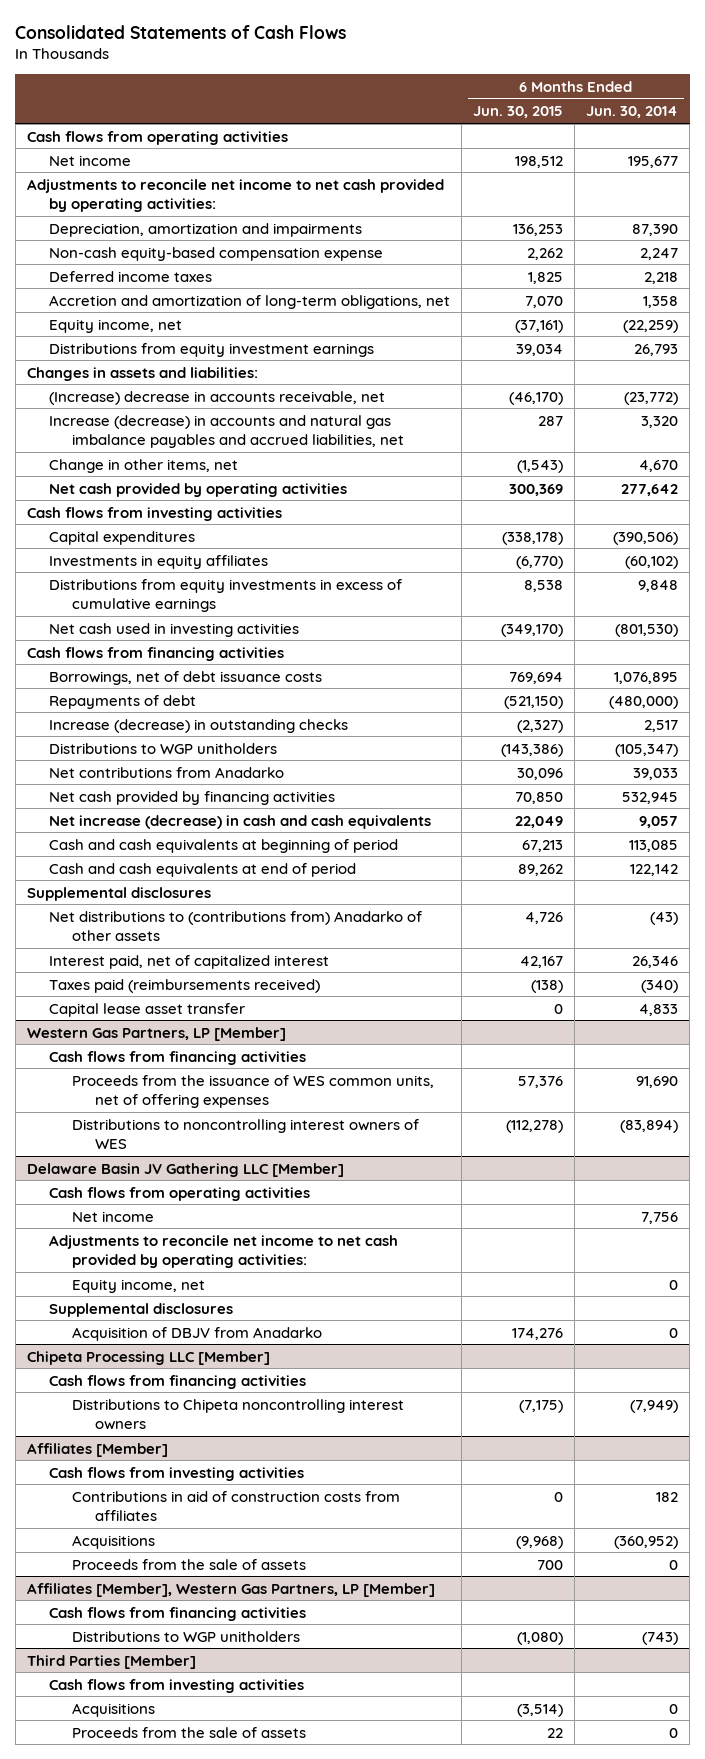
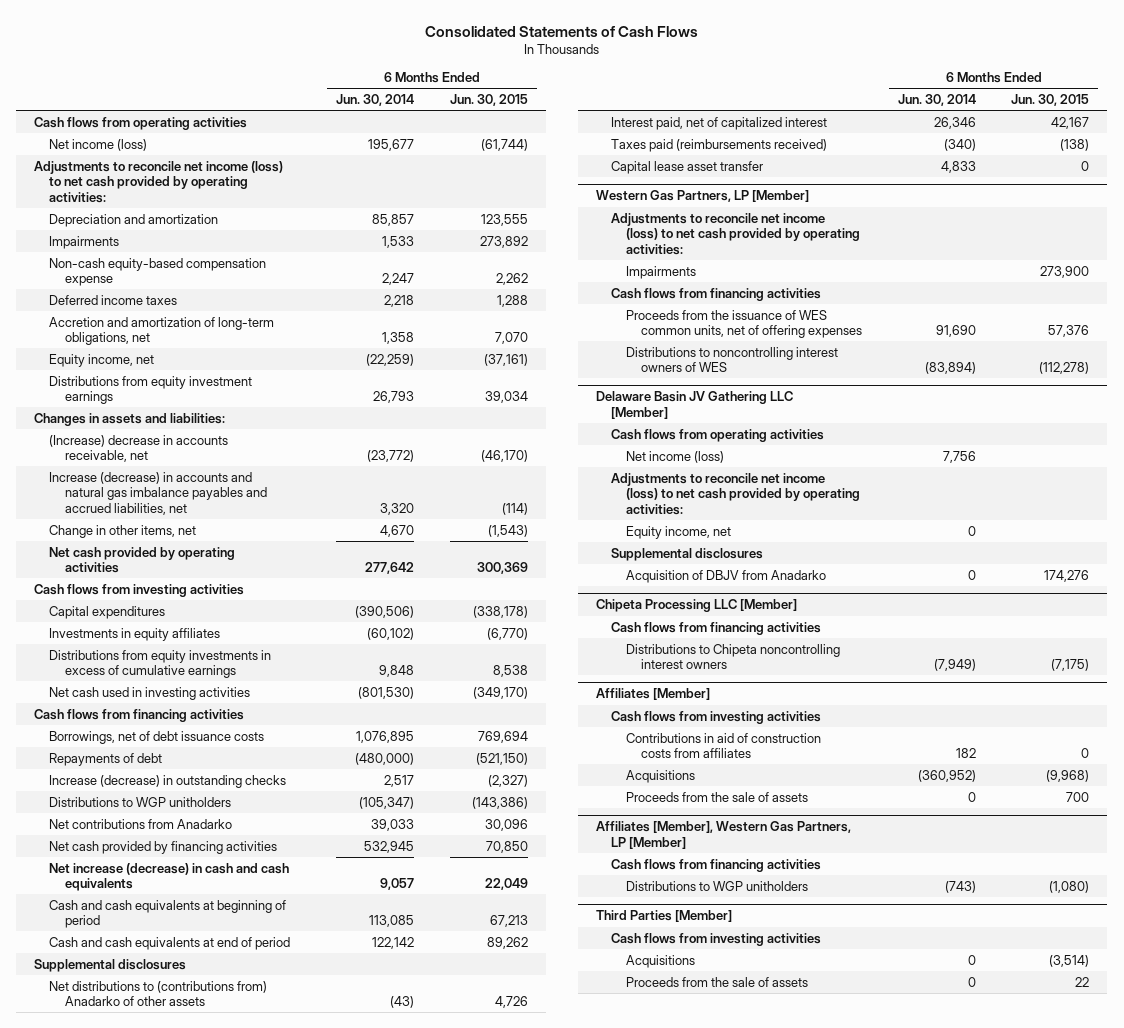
- | 6 Months Ended Jun. 30, 2015 | 6 Months Ended Jun. 30, 2014
+ | 6 Months Ended Jun. 30, 2014 | 6 Months Ended Jun. 30, 2015
- Net income | 198,512 | 195,677
- Adjustments to reconcile net income to net cash provided by operating activities:
- Depreciation, amortization and impairments | 136,253 | 87,390
+ Net income (loss) | 195,677 | (61,744)
+ Adjustments to reconcile net income (loss) to net cash provided by operating activities:
+ Depreciation and amortization | 85,857 | 123,555
+ Impairments | 1,533 | 273,892
- Deferred income taxes | 1,825 | 2,218
+ Deferred income taxes | 2,218 | 1,288
- Increase (decrease) in accounts and natural gas imbalance payables and accrued liabilities, net | 287 | 3,320
+ Increase (decrease) in accounts and natural gas imbalance payables and accrued liabilities, net | 3,320 | (114)
@ Western Gas Partners, LP [Member]
+ Adjustments to reconcile net income (loss) to net cash provided by operating activities:
+ Impairments | | 273,900
@ Delaware Basin JV Gathering LLC [Member]
- Net income | | 7,756
- Adjustments to reconcile net income to net cash provided by operating activities:
+ Net income (loss) | 7,756 |
+ Adjustments to reconcile net income (loss) to net cash provided by operating activities:

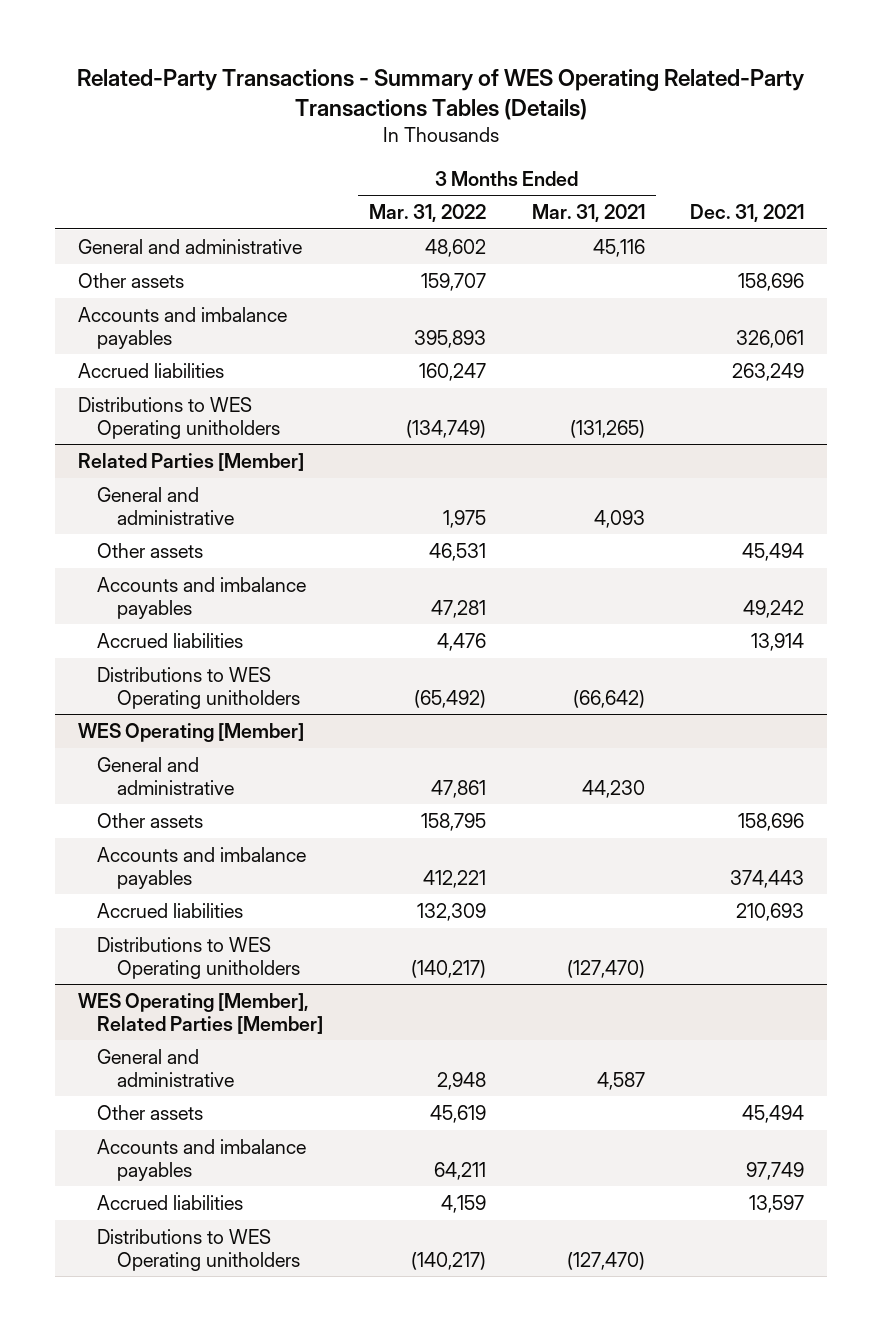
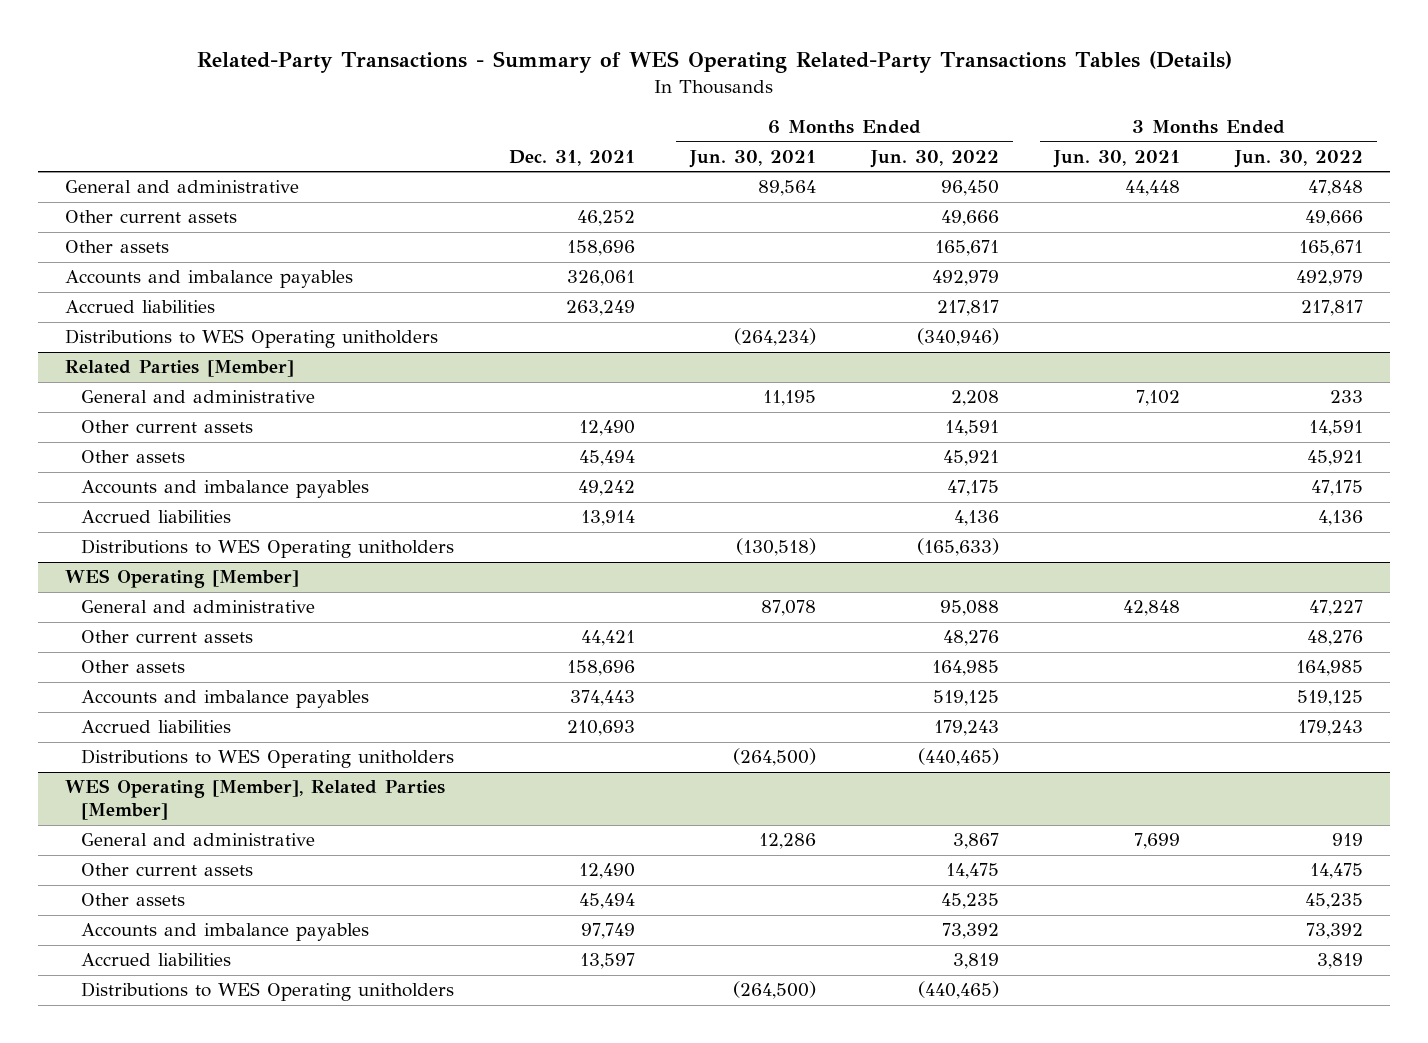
- | 3 Months Ended Mar. 31, 2022 | 3 Months Ended Mar. 31, 2021 | Dec. 31, 2021
+ | Dec. 31, 2021 | 6 Months Ended Jun. 30, 2021 | 6 Months Ended Jun. 30, 2022 | 3 Months Ended Jun. 30, 2021 | 3 Months Ended Jun. 30, 2022
+ Other current assets | 46,252 | | 49,666 | | 49,666
@ Related Parties [Member]
+ Other current assets | 12,490 | | 14,591 | | 14,591
@ WES Operating [Member]
+ Other current assets | 44,421 | | 48,276 | | 48,276
@ WES Operating [Member], Related Parties [Member]
+ Other current assets | 12,490 | | 14,475 | | 14,475

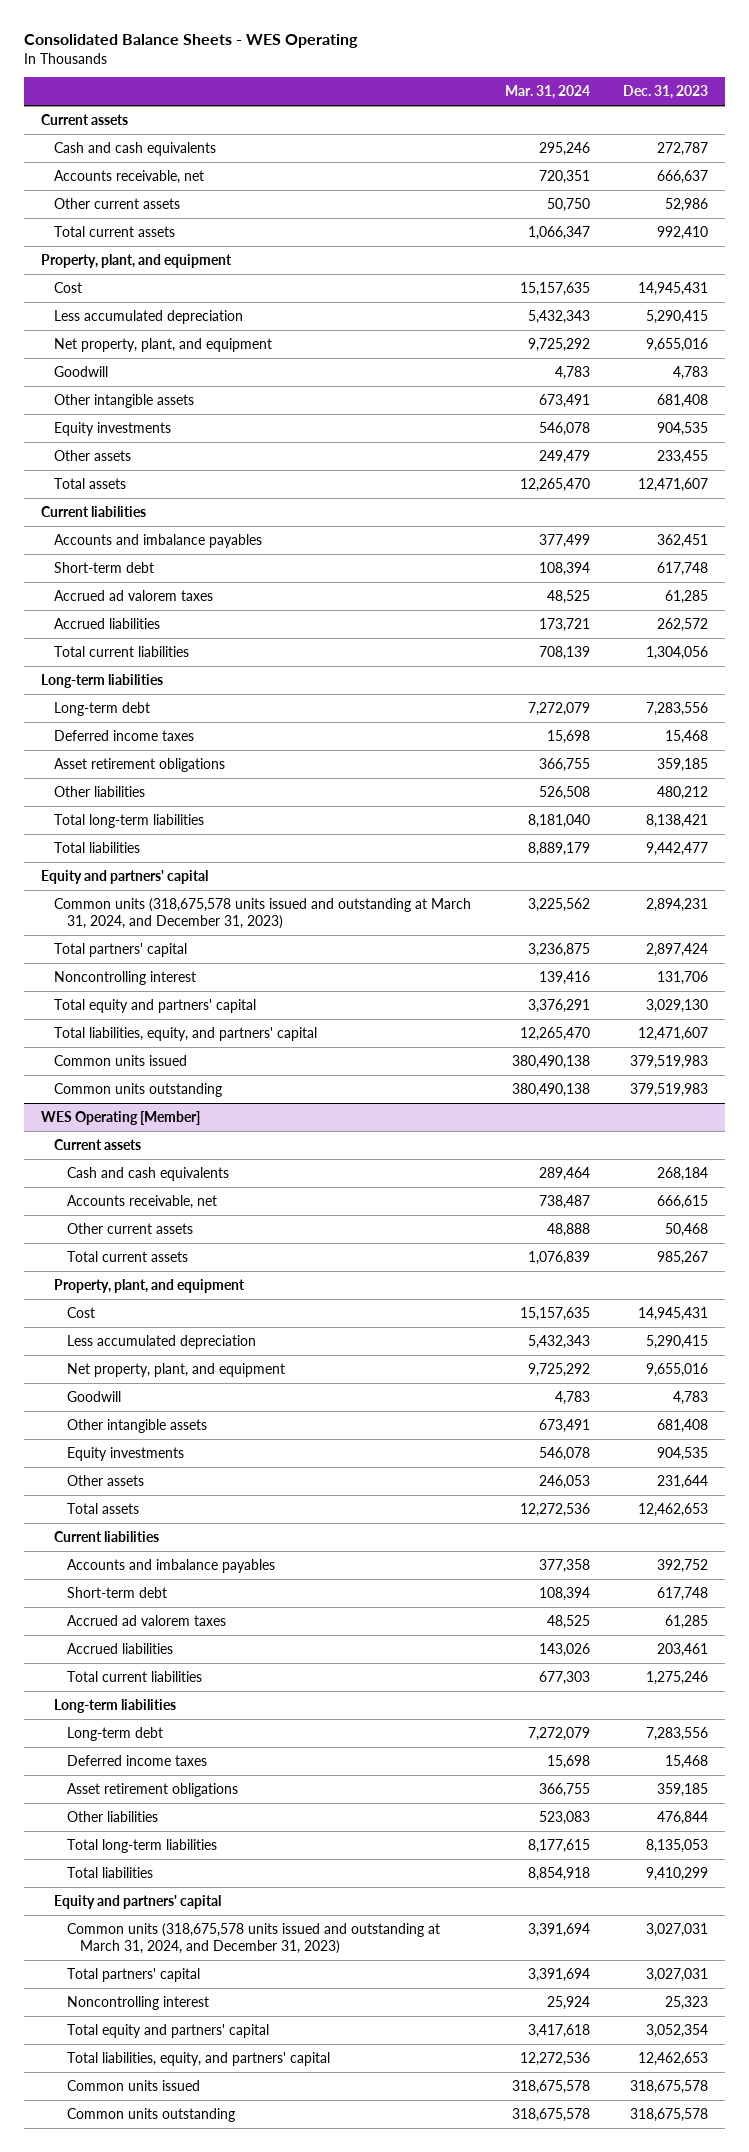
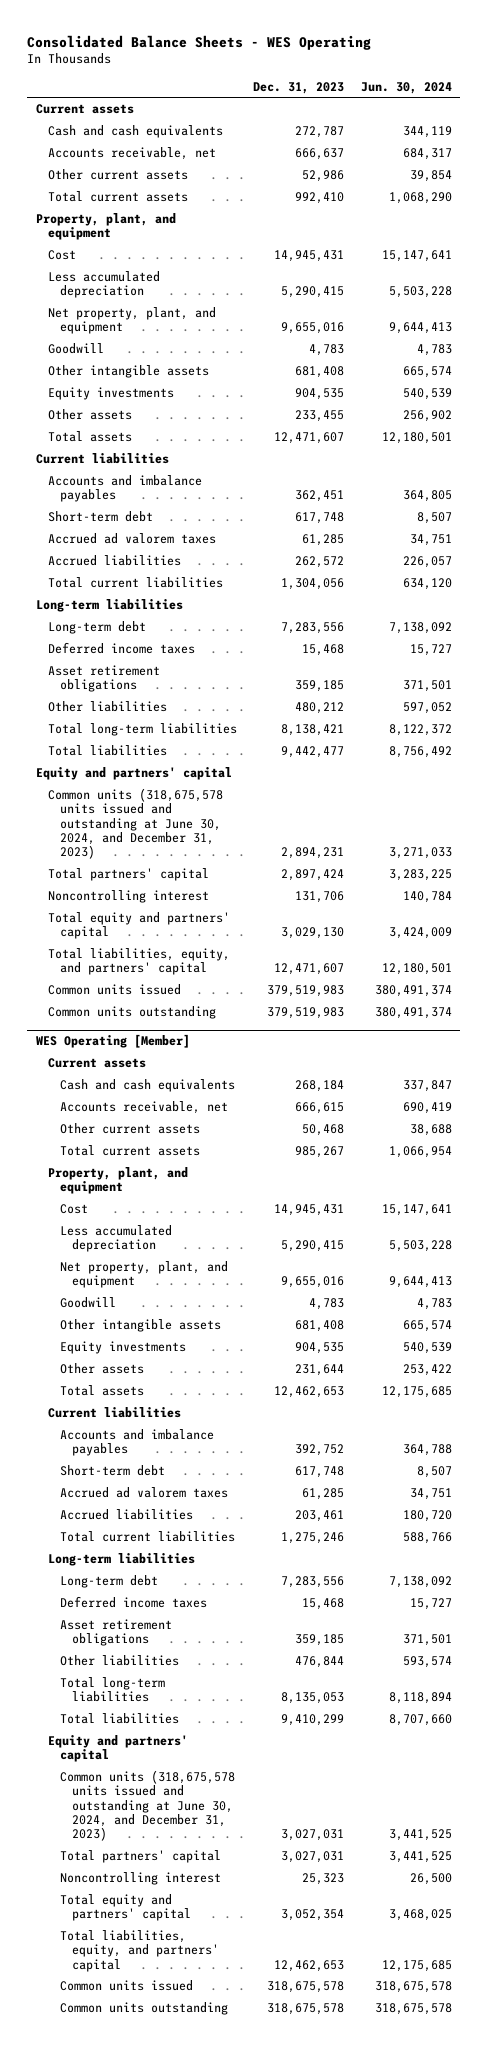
- | Mar. 31, 2024 | Dec. 31, 2023
+ | Dec. 31, 2023 | Jun. 30, 2024
- Common units (318,675,578 units issued and outstanding at March 31, 2024, and December 31, 2023) | 3,225,562 | 2,894,231
+ Common units (318,675,578 units issued and outstanding at June 30, 2024, and December 31, 2023) | 2,894,231 | 3,271,033
@ WES Operating [Member]
- Common units (318,675,578 units issued and outstanding at March 31, 2024, and December 31, 2023) | 3,391,694 | 3,027,031
+ Common units (318,675,578 units issued and outstanding at June 30, 2024, and December 31, 2023) | 3,027,031 | 3,441,525

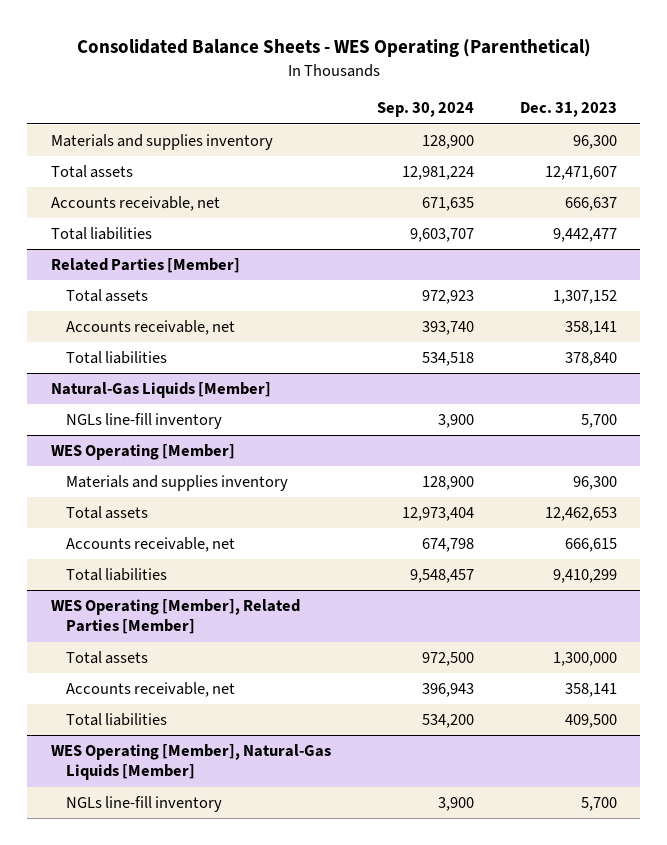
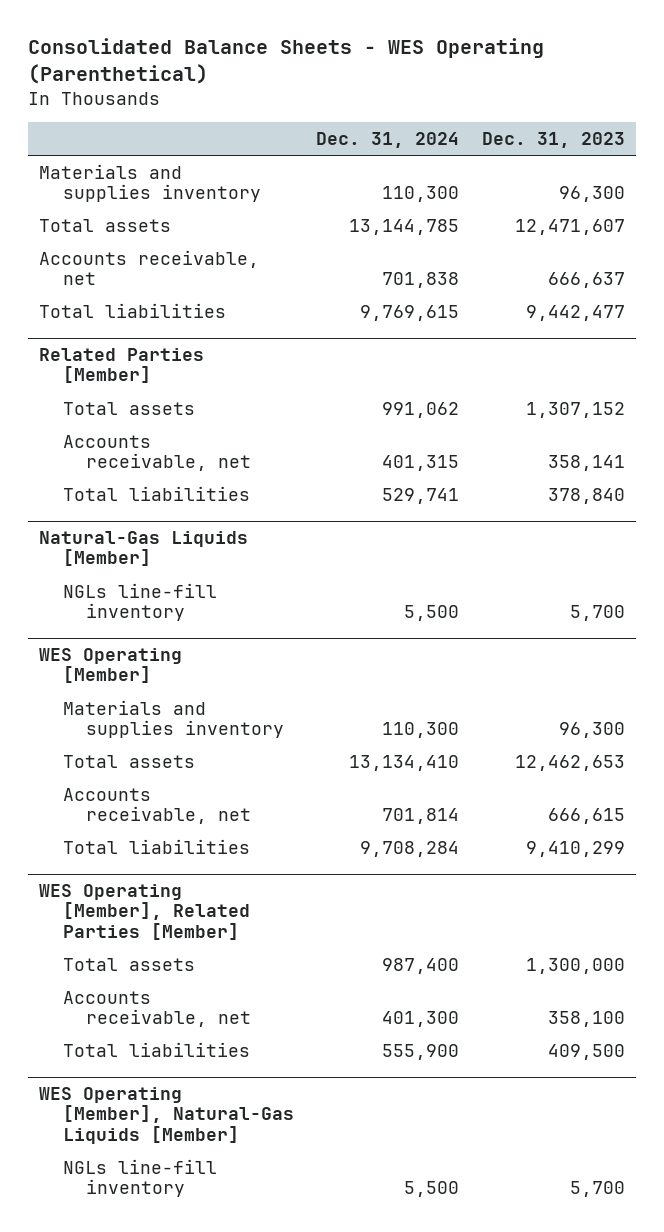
- | Sep. 30, 2024 | Dec. 31, 2023
+ | Dec. 31, 2024 | Dec. 31, 2023
@ WES Operating [Member], Related Parties [Member]
- Accounts receivable, net | 396,943 | 358,141
+ Accounts receivable, net | 401,300 | 358,100

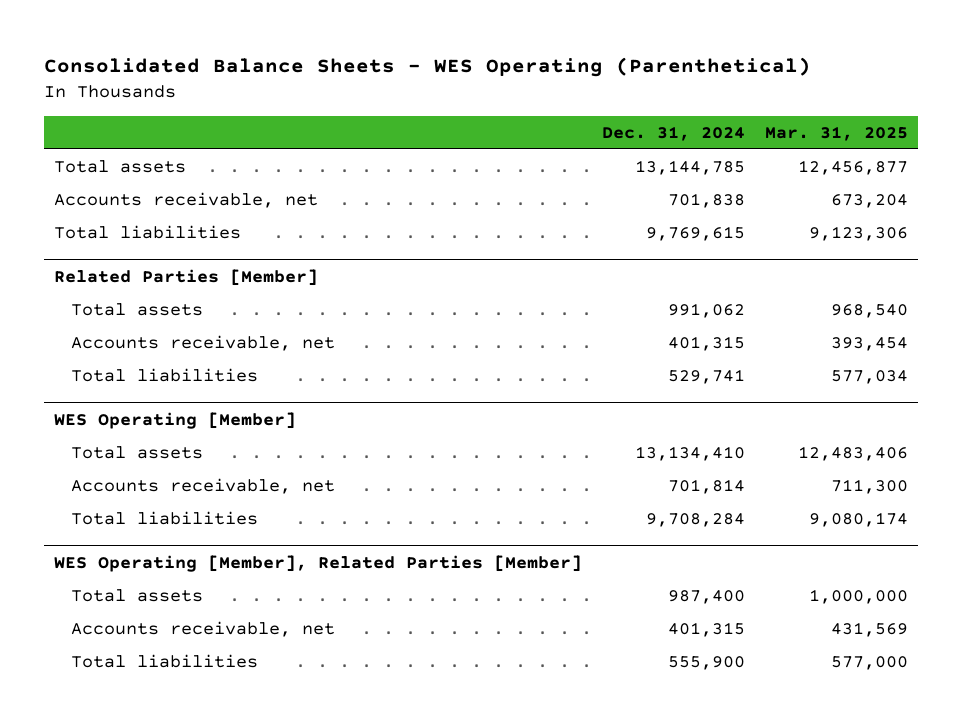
- | Dec. 31, 2024 | Dec. 31, 2023
+ | Dec. 31, 2024 | Mar. 31, 2025
- Materials and supplies inventory | 110,300 | 96,300
- Natural-Gas Liquids [Member]
- NGLs line-fill inventory | 5,500 | 5,700
@ WES Operating [Member]
- Materials and supplies inventory | 110,300 | 96,300
@ WES Operating [Member], Related Parties [Member]
- Accounts receivable, net | 401,300 | 358,100
+ Accounts receivable, net | 401,315 | 431,569
- WES Operating [Member], Natural-Gas Liquids [Member]
- NGLs line-fill inventory | 5,500 | 5,700

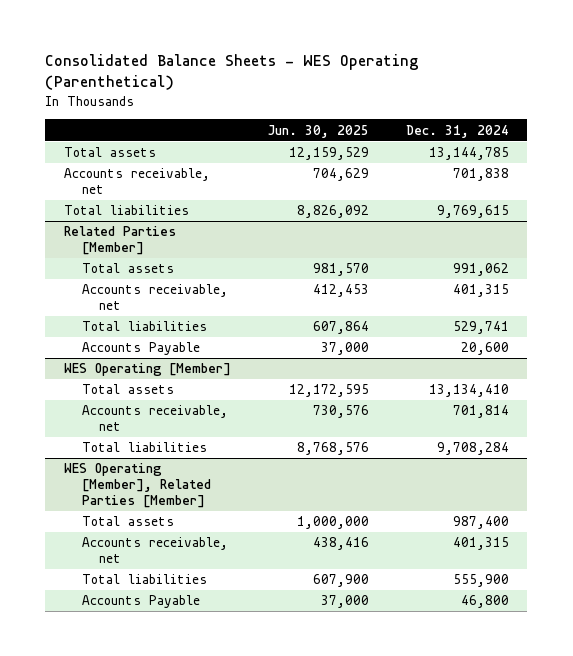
- | Dec. 31, 2024 | Mar. 31, 2025
+ | Jun. 30, 2025 | Dec. 31, 2024
@ Related Parties [Member]
+ Accounts Payable | 37,000 | 20,600
@ WES Operating [Member], Related Parties [Member]
+ Accounts Payable | 37,000 | 46,800

